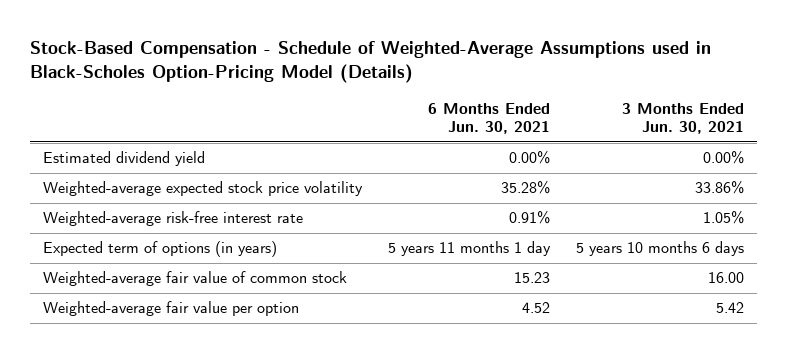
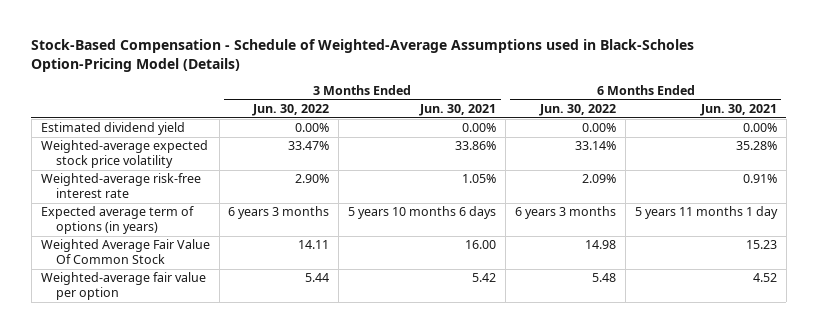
- | 6 Months Ended Jun. 30, 2021 | 3 Months Ended Jun. 30, 2021
+ | 3 Months Ended Jun. 30, 2022 | 3 Months Ended Jun. 30, 2021 | 6 Months Ended Jun. 30, 2022 | 6 Months Ended Jun. 30, 2021
- Expected term of options (in years) | 5 years 11 months 1 day | 5 years 10 months 6 days
- Weighted-average fair value of common stock | 15.23 | 16.00
+ Expected average term of options (in years) | 6 years 3 months | 5 years 10 months 6 days | 6 years 3 months | 5 years 11 months 1 day
+ Weighted Average Fair Value Of Common Stock | 14.11 | 16.00 | 14.98 | 15.23

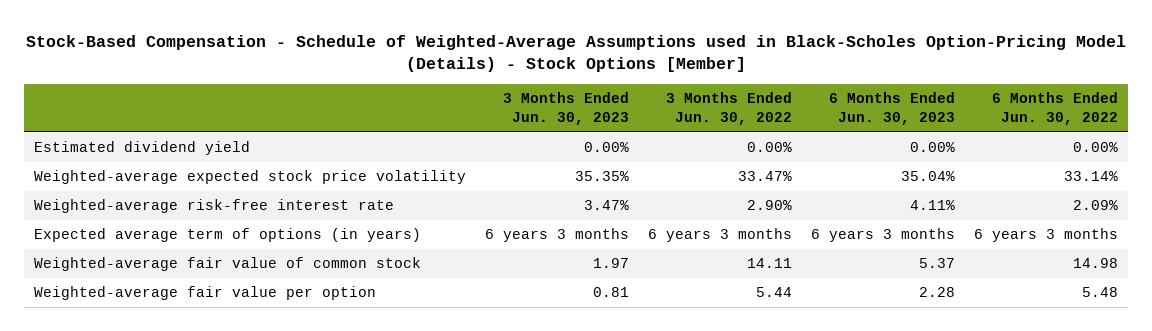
- Stock-Based Compensation - Schedule of Weighted-Average Assumptions used in Black-Scholes Option-Pricing Model (Details)
+ Stock-Based Compensation - Schedule of Weighted-Average Assumptions used in Black-Scholes Option-Pricing Model (Details) - Stock Options [Member]
- | 3 Months Ended Jun. 30, 2022 | 3 Months Ended Jun. 30, 2021 | 6 Months Ended Jun. 30, 2022 | 6 Months Ended Jun. 30, 2021
+ | 3 Months Ended Jun. 30, 2023 | 3 Months Ended Jun. 30, 2022 | 6 Months Ended Jun. 30, 2023 | 6 Months Ended Jun. 30, 2022
- Weighted Average Fair Value Of Common Stock | 14.11 | 16.00 | 14.98 | 15.23
+ Weighted-average fair value of common stock | 1.97 | 14.11 | 5.37 | 14.98

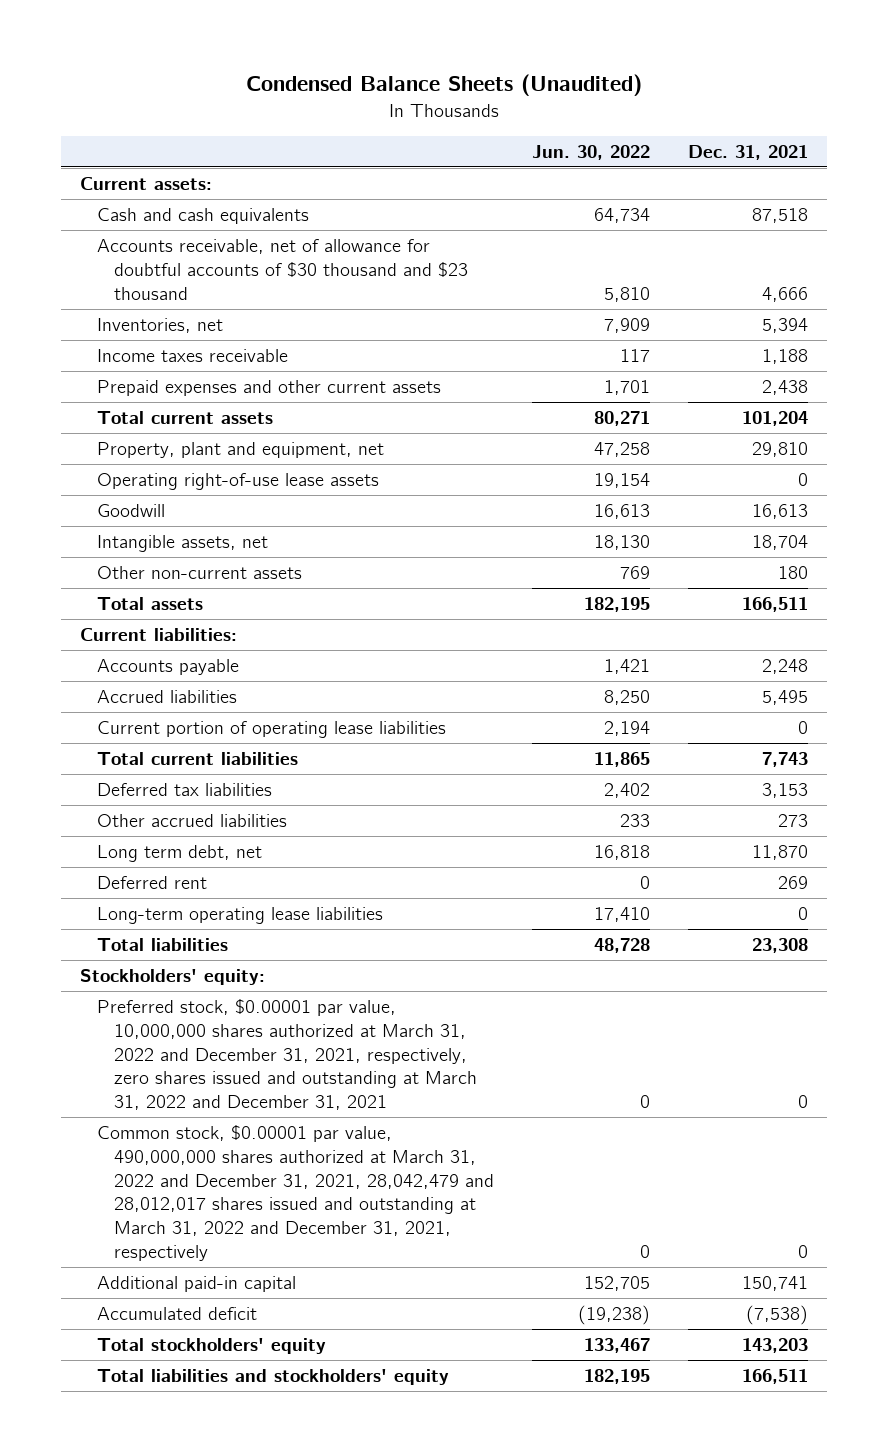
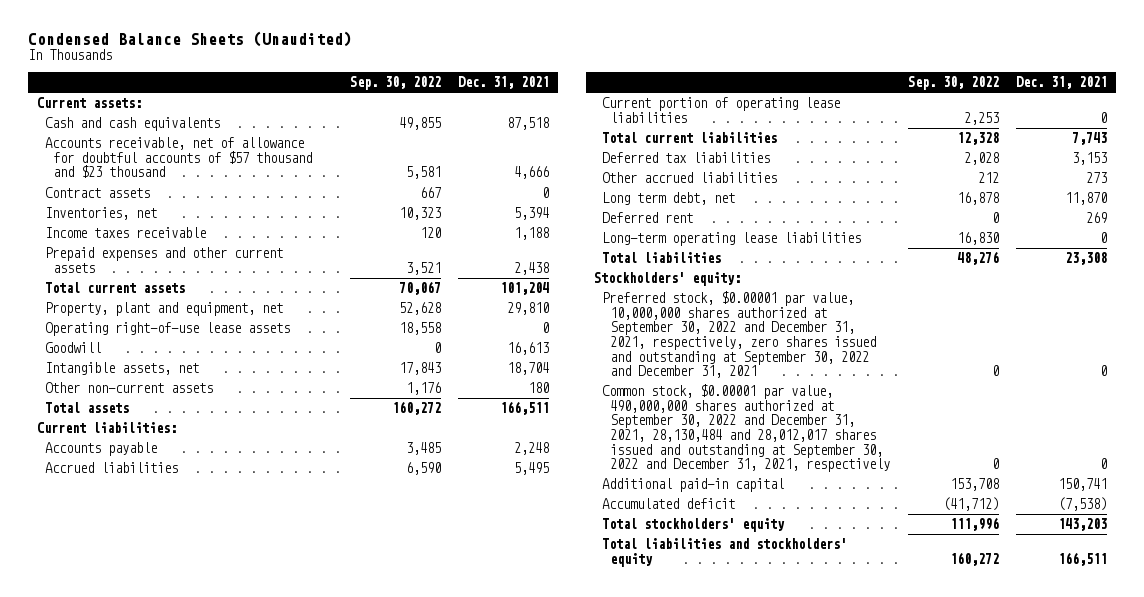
- | Jun. 30, 2022 | Dec. 31, 2021
+ | Sep. 30, 2022 | Dec. 31, 2021
- Accounts receivable, net of allowance for doubtful accounts of $30 thousand and $23 thousand | 5,810 | 4,666
+ Accounts receivable, net of allowance for doubtful accounts of $57 thousand and $23 thousand | 5,581 | 4,666
+ Contract assets | 667 | 0
- Preferred stock, $0.00001 par value, 10,000,000 shares authorized at March 31, 2022 and December 31, 2021, respectively, zero shares issued and outstanding at March 31, 2022 and December 31, 2021 | 0 | 0
- Common stock, $0.00001 par value, 490,000,000 shares authorized at March 31, 2022 and December 31, 2021, 28,042,479 and 28,012,017 shares issued and outstanding at March 31, 2022 and December 31, 2021, respectively | 0 | 0
+ Preferred stock, $0.00001 par value, 10,000,000 shares authorized at September 30, 2022 and December 31, 2021, respectively, zero shares issued and outstanding at September 30, 2022 and December 31, 2021 | 0 | 0
+ Common stock, $0.00001 par value, 490,000,000 shares authorized at September 30, 2022 and December 31, 2021, 28,130,484 and 28,012,017 shares issued and outstanding at September 30, 2022 and December 31, 2021, respectively | 0 | 0

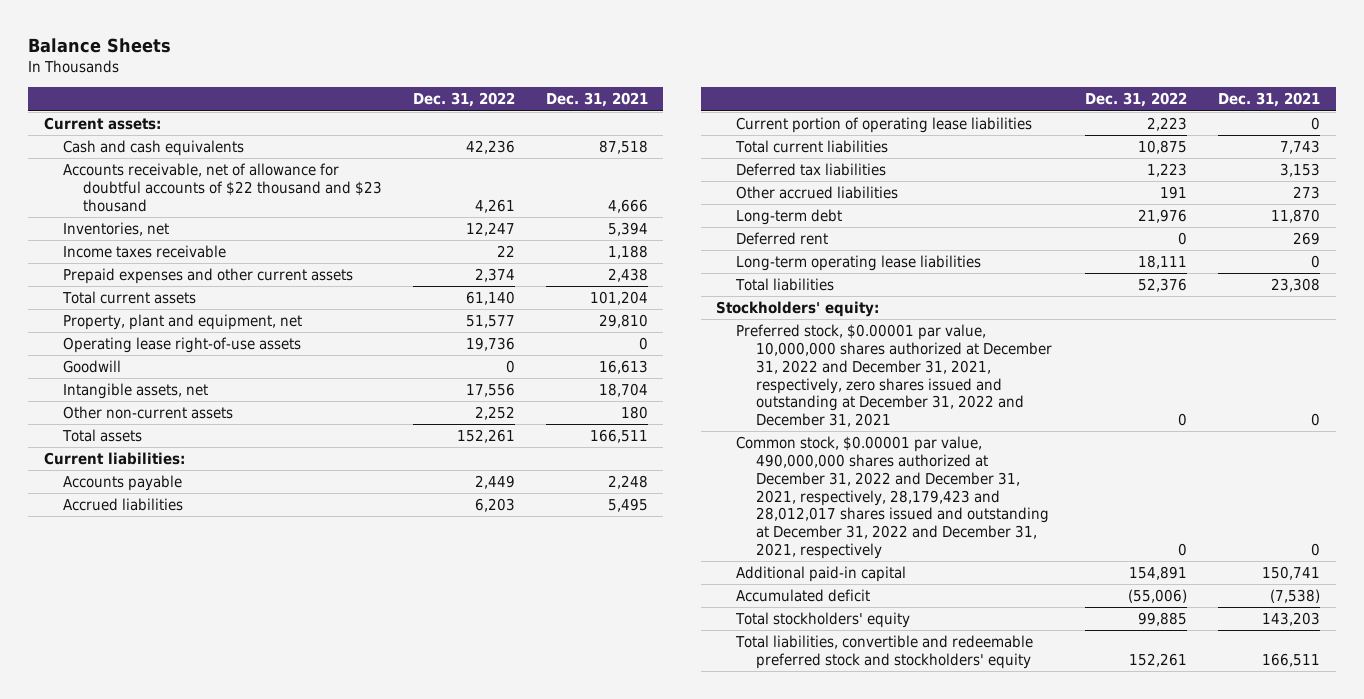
- Condensed Balance Sheets (Unaudited)
+ Balance Sheets
- | Sep. 30, 2022 | Dec. 31, 2021
+ | Dec. 31, 2022 | Dec. 31, 2021
- Accounts receivable, net of allowance for doubtful accounts of $57 thousand and $23 thousand | 5,581 | 4,666
- Contract assets | 667 | 0
+ Accounts receivable, net of allowance for doubtful accounts of $22 thousand and $23 thousand | 4,261 | 4,666
- Operating right-of-use lease assets | 18,558 | 0
+ Operating lease right-of-use assets | 19,736 | 0
- Long term debt, net | 16,878 | 11,870
+ Long-term debt | 21,976 | 11,870
- Preferred stock, $0.00001 par value, 10,000,000 shares authorized at September 30, 2022 and December 31, 2021, respectively, zero shares issued and outstanding at September 30, 2022 and December 31, 2021 | 0 | 0
- Common stock, $0.00001 par value, 490,000,000 shares authorized at September 30, 2022 and December 31, 2021, 28,130,484 and 28,012,017 shares issued and outstanding at September 30, 2022 and December 31, 2021, respectively | 0 | 0
+ Preferred stock, $0.00001 par value, 10,000,000 shares authorized at December 31, 2022 and December 31, 2021, respectively, zero shares issued and outstanding at December 31, 2022 and December 31, 2021 | 0 | 0
+ Common stock, $0.00001 par value, 490,000,000 shares authorized at December 31, 2022 and December 31, 2021, respectively, 28,179,423 and 28,012,017 shares issued and outstanding at December 31, 2022 and December 31, 2021, respectively | 0 | 0
- Total liabilities and stockholders' equity | 160,272 | 166,511
+ Total liabilities, convertible and redeemable preferred stock and stockholders' equity | 152,261 | 166,511

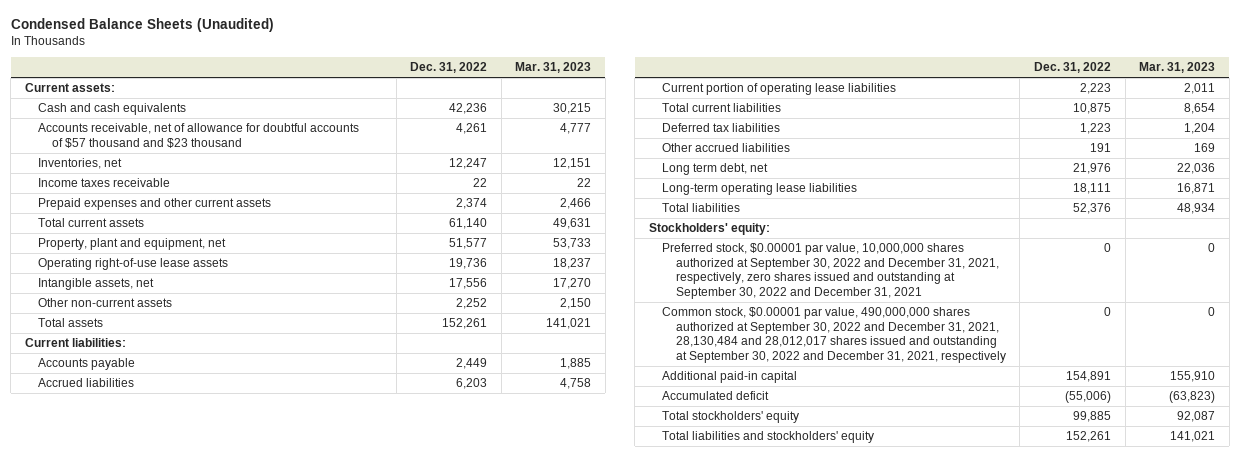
- Balance Sheets
+ Condensed Balance Sheets (Unaudited)
- | Dec. 31, 2022 | Dec. 31, 2021
+ | Dec. 31, 2022 | Mar. 31, 2023
- Accounts receivable, net of allowance for doubtful accounts of $22 thousand and $23 thousand | 4,261 | 4,666
+ Accounts receivable, net of allowance for doubtful accounts of $57 thousand and $23 thousand | 4,261 | 4,777
- Operating lease right-of-use assets | 19,736 | 0
- Goodwill | 0 | 16,613
+ Operating right-of-use lease assets | 19,736 | 18,237
- Long-term debt | 21,976 | 11,870
- Deferred rent | 0 | 269
+ Long term debt, net | 21,976 | 22,036
- Preferred stock, $0.00001 par value, 10,000,000 shares authorized at December 31, 2022 and December 31, 2021, respectively, zero shares issued and outstanding at December 31, 2022 and December 31, 2021 | 0 | 0
- Common stock, $0.00001 par value, 490,000,000 shares authorized at December 31, 2022 and December 31, 2021, respectively, 28,179,423 and 28,012,017 shares issued and outstanding at December 31, 2022 and December 31, 2021, respectively | 0 | 0
+ Preferred stock, $0.00001 par value, 10,000,000 shares authorized at September 30, 2022 and December 31, 2021, respectively, zero shares issued and outstanding at September 30, 2022 and December 31, 2021 | 0 | 0
+ Common stock, $0.00001 par value, 490,000,000 shares authorized at September 30, 2022 and December 31, 2021, 28,130,484 and 28,012,017 shares issued and outstanding at September 30, 2022 and December 31, 2021, respectively | 0 | 0
- Total liabilities, convertible and redeemable preferred stock and stockholders' equity | 152,261 | 166,511
+ Total liabilities and stockholders' equity | 152,261 | 141,021

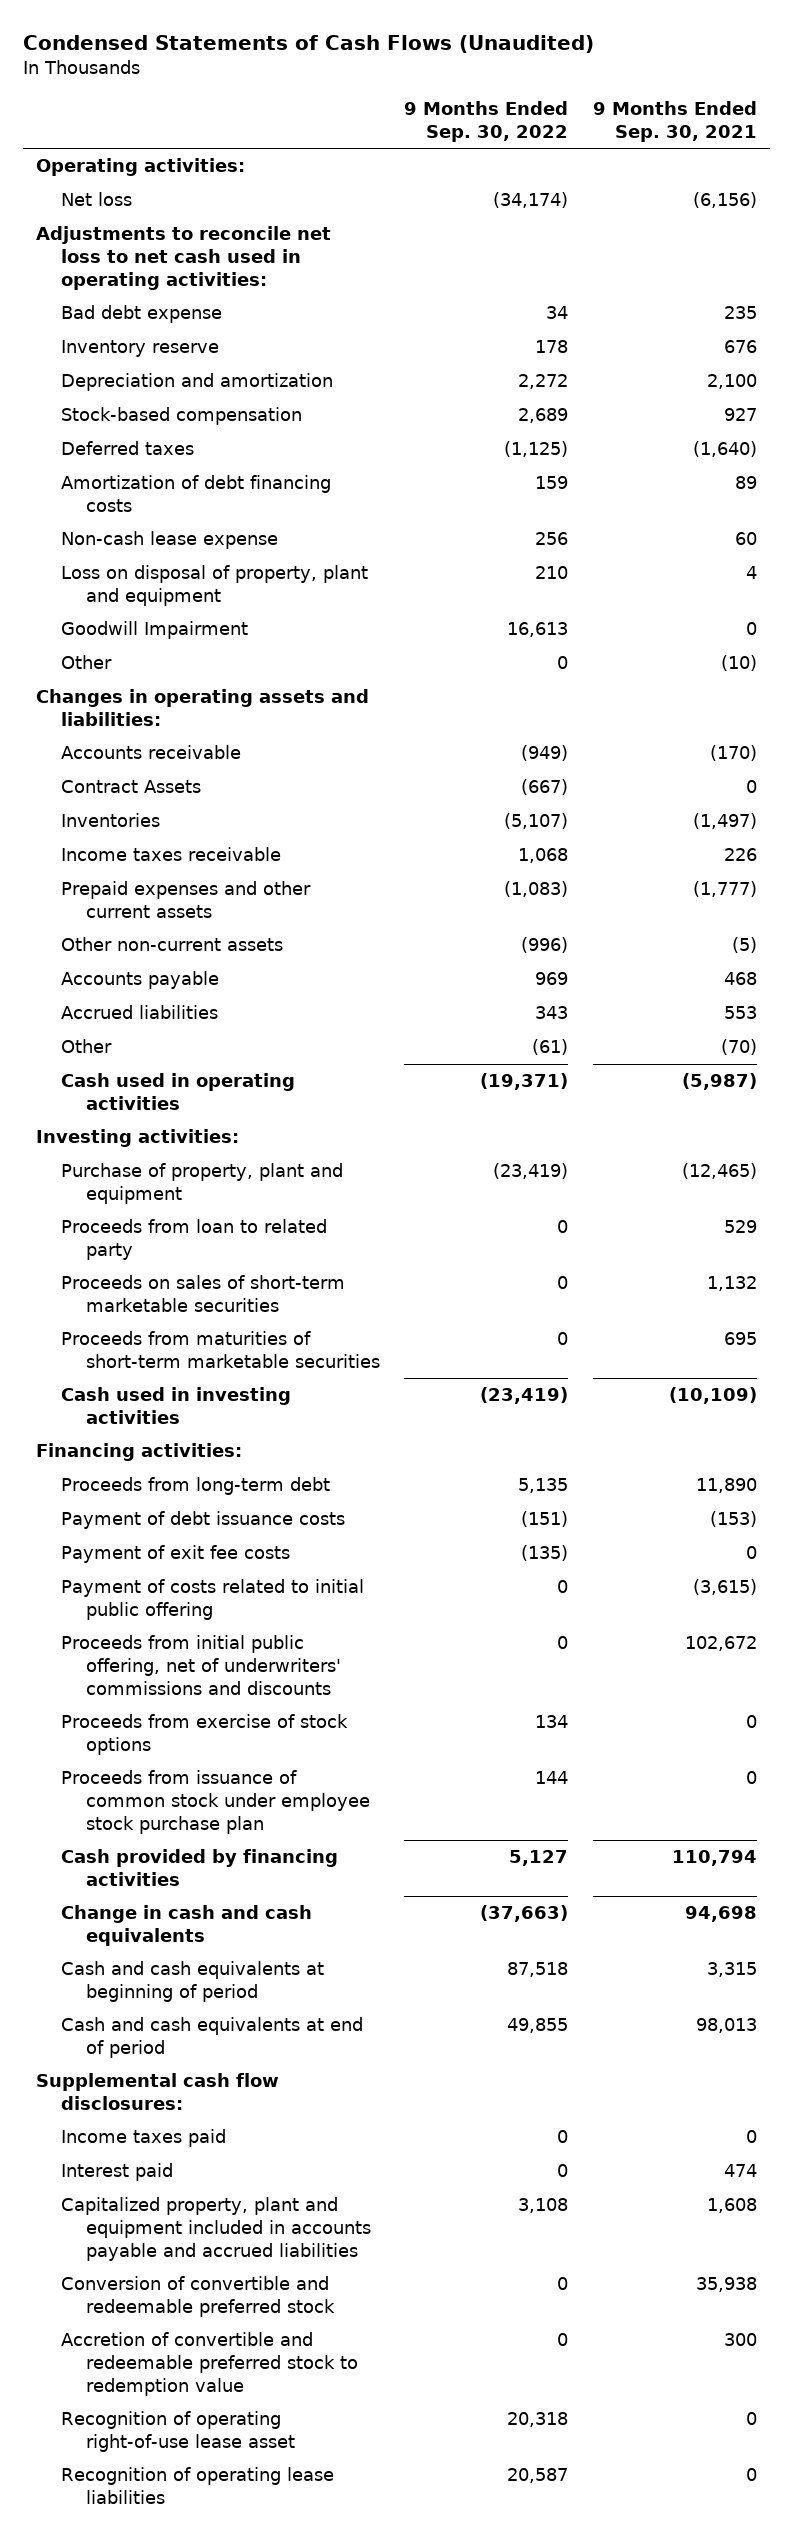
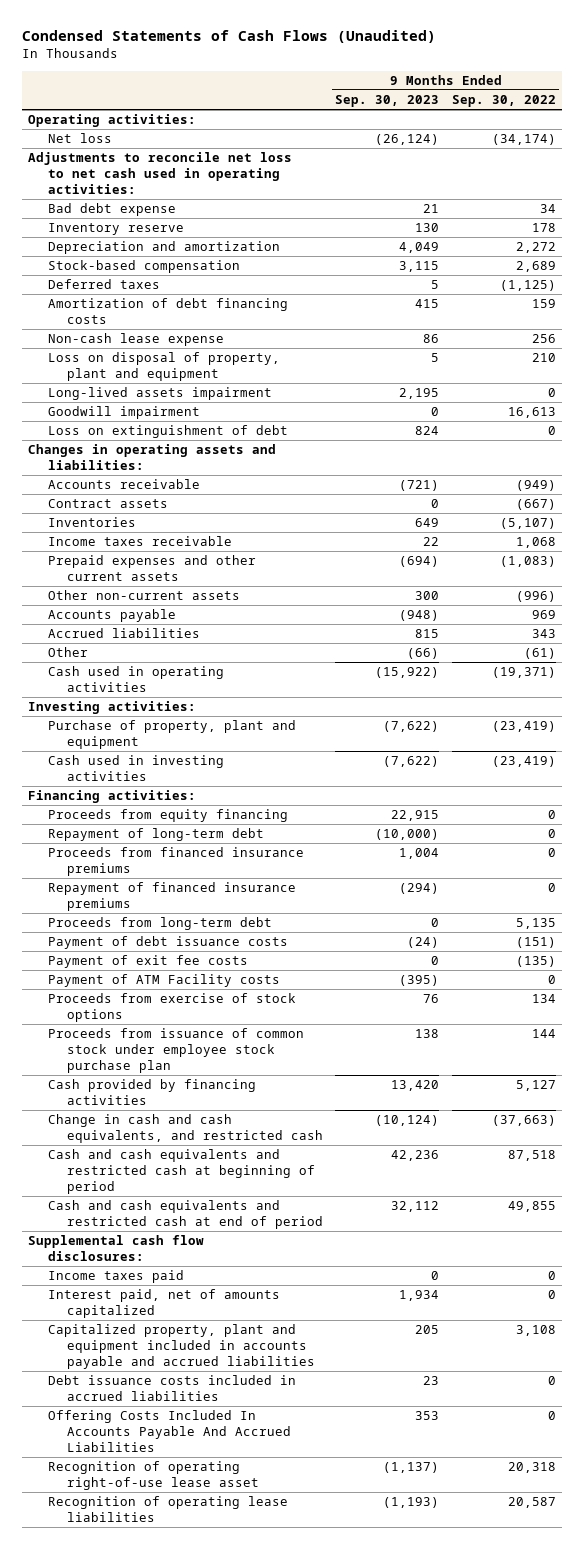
- | 9 Months Ended Sep. 30, 2022 | 9 Months Ended Sep. 30, 2021
+ | 9 Months Ended Sep. 30, 2023 | 9 Months Ended Sep. 30, 2022
- Goodwill Impairment | 16,613 | 0
- Other | 0 | (10)
+ Long-lived assets impairment | 2,195 | 0
+ Goodwill impairment | 0 | 16,613
+ Loss on extinguishment of debt | 824 | 0
- Contract Assets | (667) | 0
+ Contract assets | 0 | (667)
- Proceeds from loan to related party | 0 | 529
- Proceeds on sales of short-term marketable securities | 0 | 1,132
- Proceeds from maturities of short-term marketable securities | 0 | 695
+ Proceeds from equity financing | 22,915 | 0
+ Repayment of long-term debt | (10,000) | 0
+ Proceeds from financed insurance premiums | 1,004 | 0
+ Repayment of financed insurance premiums | (294) | 0
- Payment of costs related to initial public offering | 0 | (3,615)
- Proceeds from initial public offering, net of underwriters' commissions and discounts | 0 | 102,672
+ Payment of ATM Facility costs | (395) | 0
- Change in cash and cash equivalents | (37,663) | 94,698
- Cash and cash equivalents at beginning of period | 87,518 | 3,315
- Cash and cash equivalents at end of period | 49,855 | 98,013
+ Change in cash and cash equivalents, and restricted cash | (10,124) | (37,663)
+ Cash and cash equivalents and restricted cash at beginning of period | 42,236 | 87,518
+ Cash and cash equivalents and restricted cash at end of period | 32,112 | 49,855
- Interest paid | 0 | 474
+ Interest paid, net of amounts capitalized | 1,934 | 0
- Conversion of convertible and redeemable preferred stock | 0 | 35,938
- Accretion of convertible and redeemable preferred stock to redemption value | 0 | 300
+ Debt issuance costs included in accrued liabilities | 23 | 0
+ Offering Costs Included In Accounts Payable And Accrued Liabilities | 353 | 0

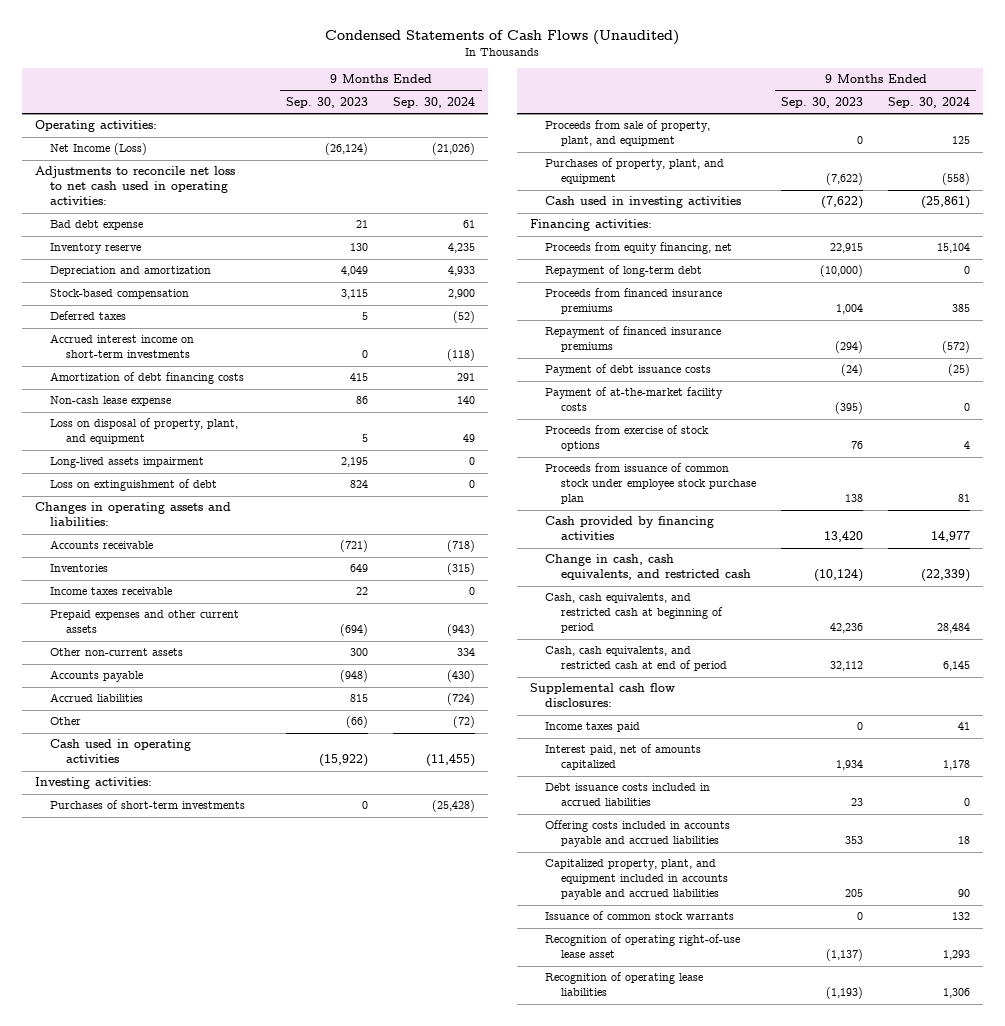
- | 9 Months Ended Sep. 30, 2023 | 9 Months Ended Sep. 30, 2022
+ | 9 Months Ended Sep. 30, 2023 | 9 Months Ended Sep. 30, 2024
- Net loss | (26,124) | (34,174)
+ Net Income (Loss) | (26,124) | (21,026)
+ Accrued interest income on short-term investments | 0 | (118)
- Loss on disposal of property, plant and equipment | 5 | 210
+ Loss on disposal of property, plant, and equipment | 5 | 49
- Goodwill impairment | 0 | 16,613
- Contract assets | 0 | (667)
- Purchase of property, plant and equipment | (7,622) | (23,419)
+ Purchases of short-term investments | 0 | (25,428)
+ Proceeds from sale of property, plant, and equipment | 0 | 125
+ Purchases of property, plant, and equipment | (7,622) | (558)
- Proceeds from equity financing | 22,915 | 0
+ Proceeds from equity financing, net | 22,915 | 15,104
- Proceeds from long-term debt | 0 | 5,135
- Payment of exit fee costs | 0 | (135)
- Payment of ATM Facility costs | (395) | 0
+ Payment of at-the-market facility costs | (395) | 0
- Change in cash and cash equivalents, and restricted cash | (10,124) | (37,663)
- Cash and cash equivalents and restricted cash at beginning of period | 42,236 | 87,518
- Cash and cash equivalents and restricted cash at end of period | 32,112 | 49,855
+ Change in cash, cash equivalents, and restricted cash | (10,124) | (22,339)
+ Cash, cash equivalents, and restricted cash at beginning of period | 42,236 | 28,484
+ Cash, cash equivalents, and restricted cash at end of period | 32,112 | 6,145
- Capitalized property, plant and equipment included in accounts payable and accrued liabilities | 205 | 3,108
- Offering Costs Included In Accounts Payable And Accrued Liabilities | 353 | 0
+ Offering costs included in accounts payable and accrued liabilities | 353 | 18
+ Capitalized property, plant, and equipment included in accounts payable and accrued liabilities | 205 | 90
+ Issuance of common stock warrants | 0 | 132

